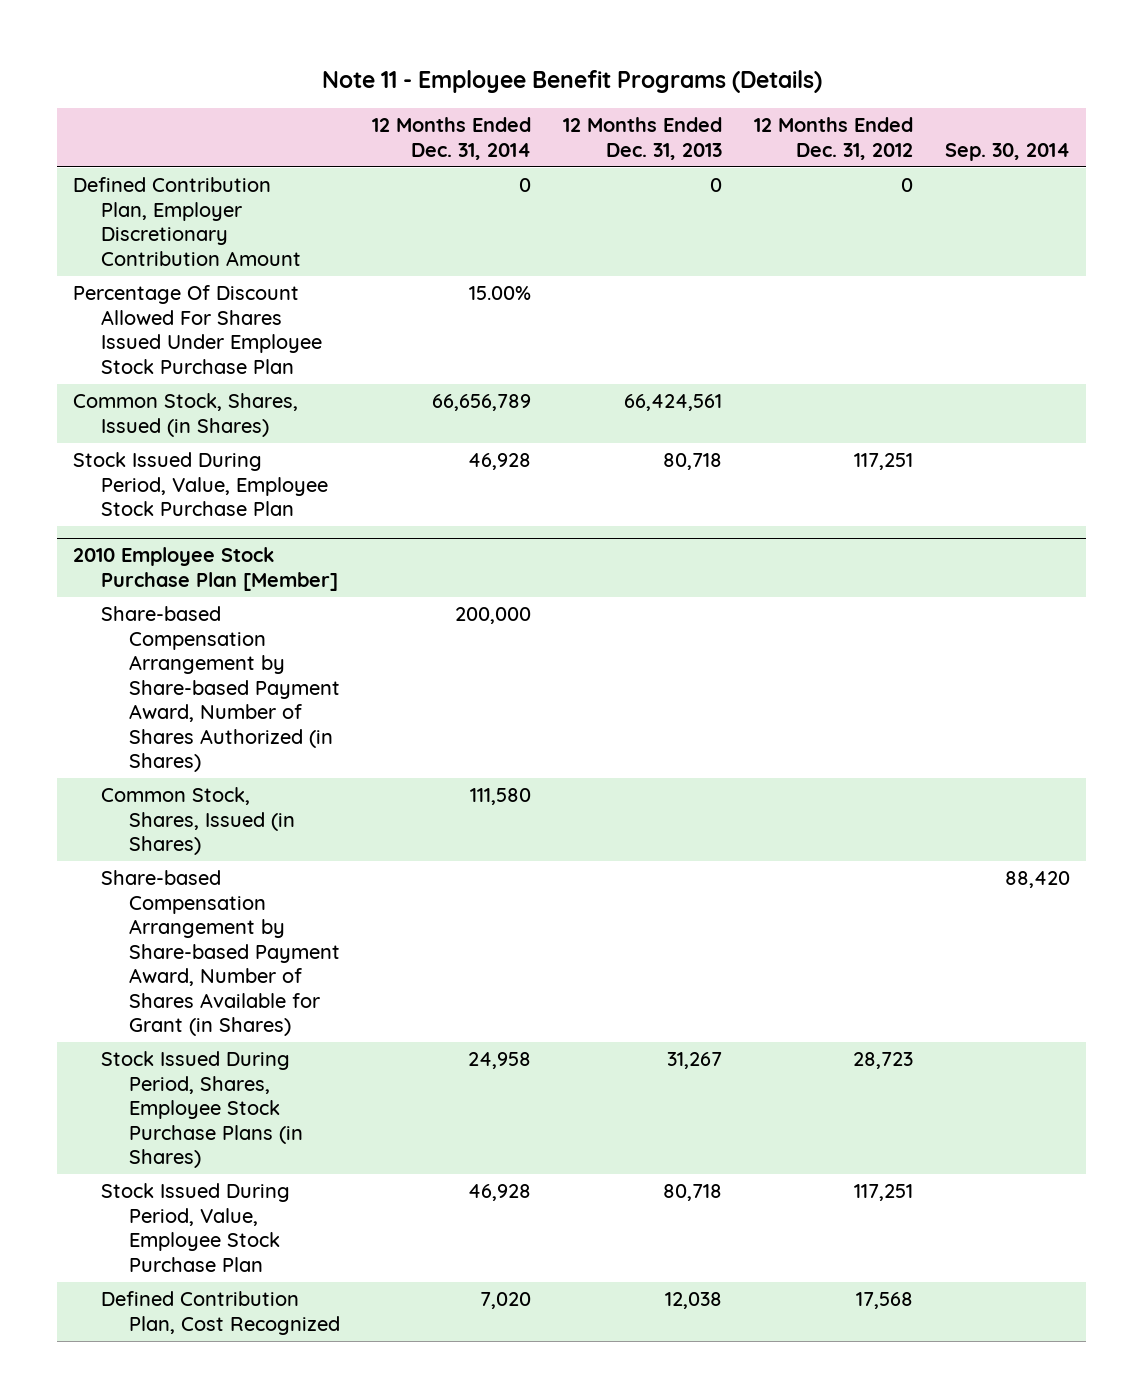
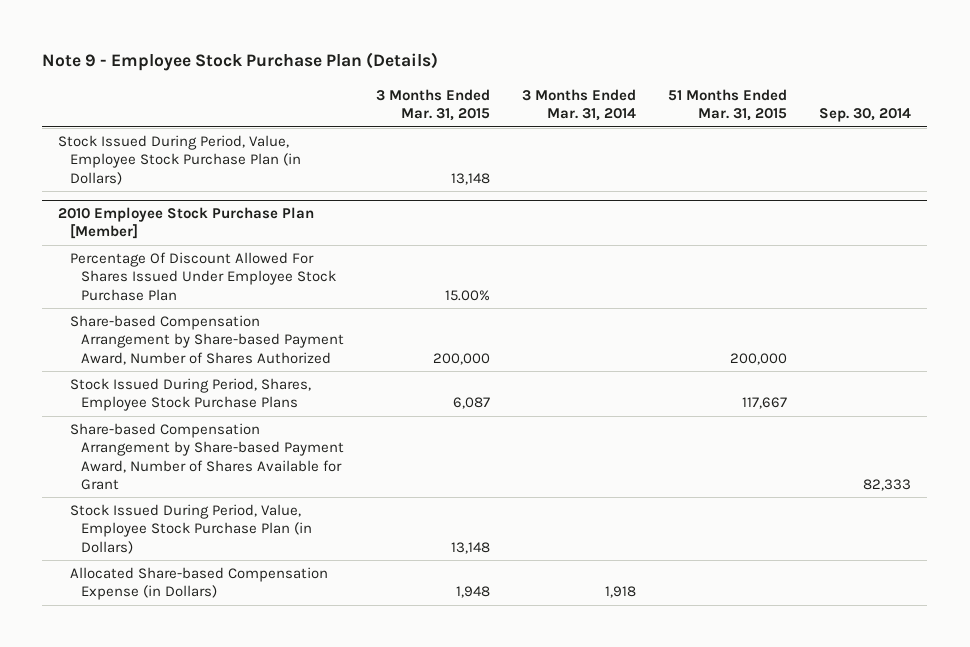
- Note 11 - Employee Benefit Programs (Details)
+ Note 9 - Employee Stock Purchase Plan (Details)
- | 12 Months Ended Dec. 31, 2014 | 12 Months Ended Dec. 31, 2013 | 12 Months Ended Dec. 31, 2012 | Sep. 30, 2014
+ | 3 Months Ended Mar. 31, 2015 | 3 Months Ended Mar. 31, 2014 | 51 Months Ended Mar. 31, 2015 | Sep. 30, 2014
- Defined Contribution Plan, Employer Discretionary Contribution Amount | 0 | 0 | 0 |
- Percentage Of Discount Allowed For Shares Issued Under Employee Stock Purchase Plan | 15.00% | | |
- Common Stock, Shares, Issued (in Shares) | 66,656,789 | 66,424,561 | |
- Stock Issued During Period, Value, Employee Stock Purchase Plan | 46,928 | 80,718 | 117,251 |
+ Stock Issued During Period, Value, Employee Stock Purchase Plan (in Dollars) | 13,148 | | |
@ 2010 Employee Stock Purchase Plan [Member]
- Share-based Compensation Arrangement by Share-based Payment Award, Number of Shares Authorized (in Shares) | 200,000 | | |
- Common Stock, Shares, Issued (in Shares) | 111,580 | | |
- Share-based Compensation Arrangement by Share-based Payment Award, Number of Shares Available for Grant (in Shares) | | | | 88,420
- Stock Issued During Period, Shares, Employee Stock Purchase Plans (in Shares) | 24,958 | 31,267 | 28,723 |
- Stock Issued During Period, Value, Employee Stock Purchase Plan | 46,928 | 80,718 | 117,251 |
- Defined Contribution Plan, Cost Recognized | 7,020 | 12,038 | 17,568 |
+ Percentage Of Discount Allowed For Shares Issued Under Employee Stock Purchase Plan | 15.00% | | |
+ Share-based Compensation Arrangement by Share-based Payment Award, Number of Shares Authorized | 200,000 | | 200,000 |
+ Stock Issued During Period, Shares, Employee Stock Purchase Plans | 6,087 | | 117,667 |
+ Share-based Compensation Arrangement by Share-based Payment Award, Number of Shares Available for Grant | | | | 82,333
+ Stock Issued During Period, Value, Employee Stock Purchase Plan (in Dollars) | 13,148 | | |
+ Allocated Share-based Compensation Expense (in Dollars) | 1,948 | 1,918 | |

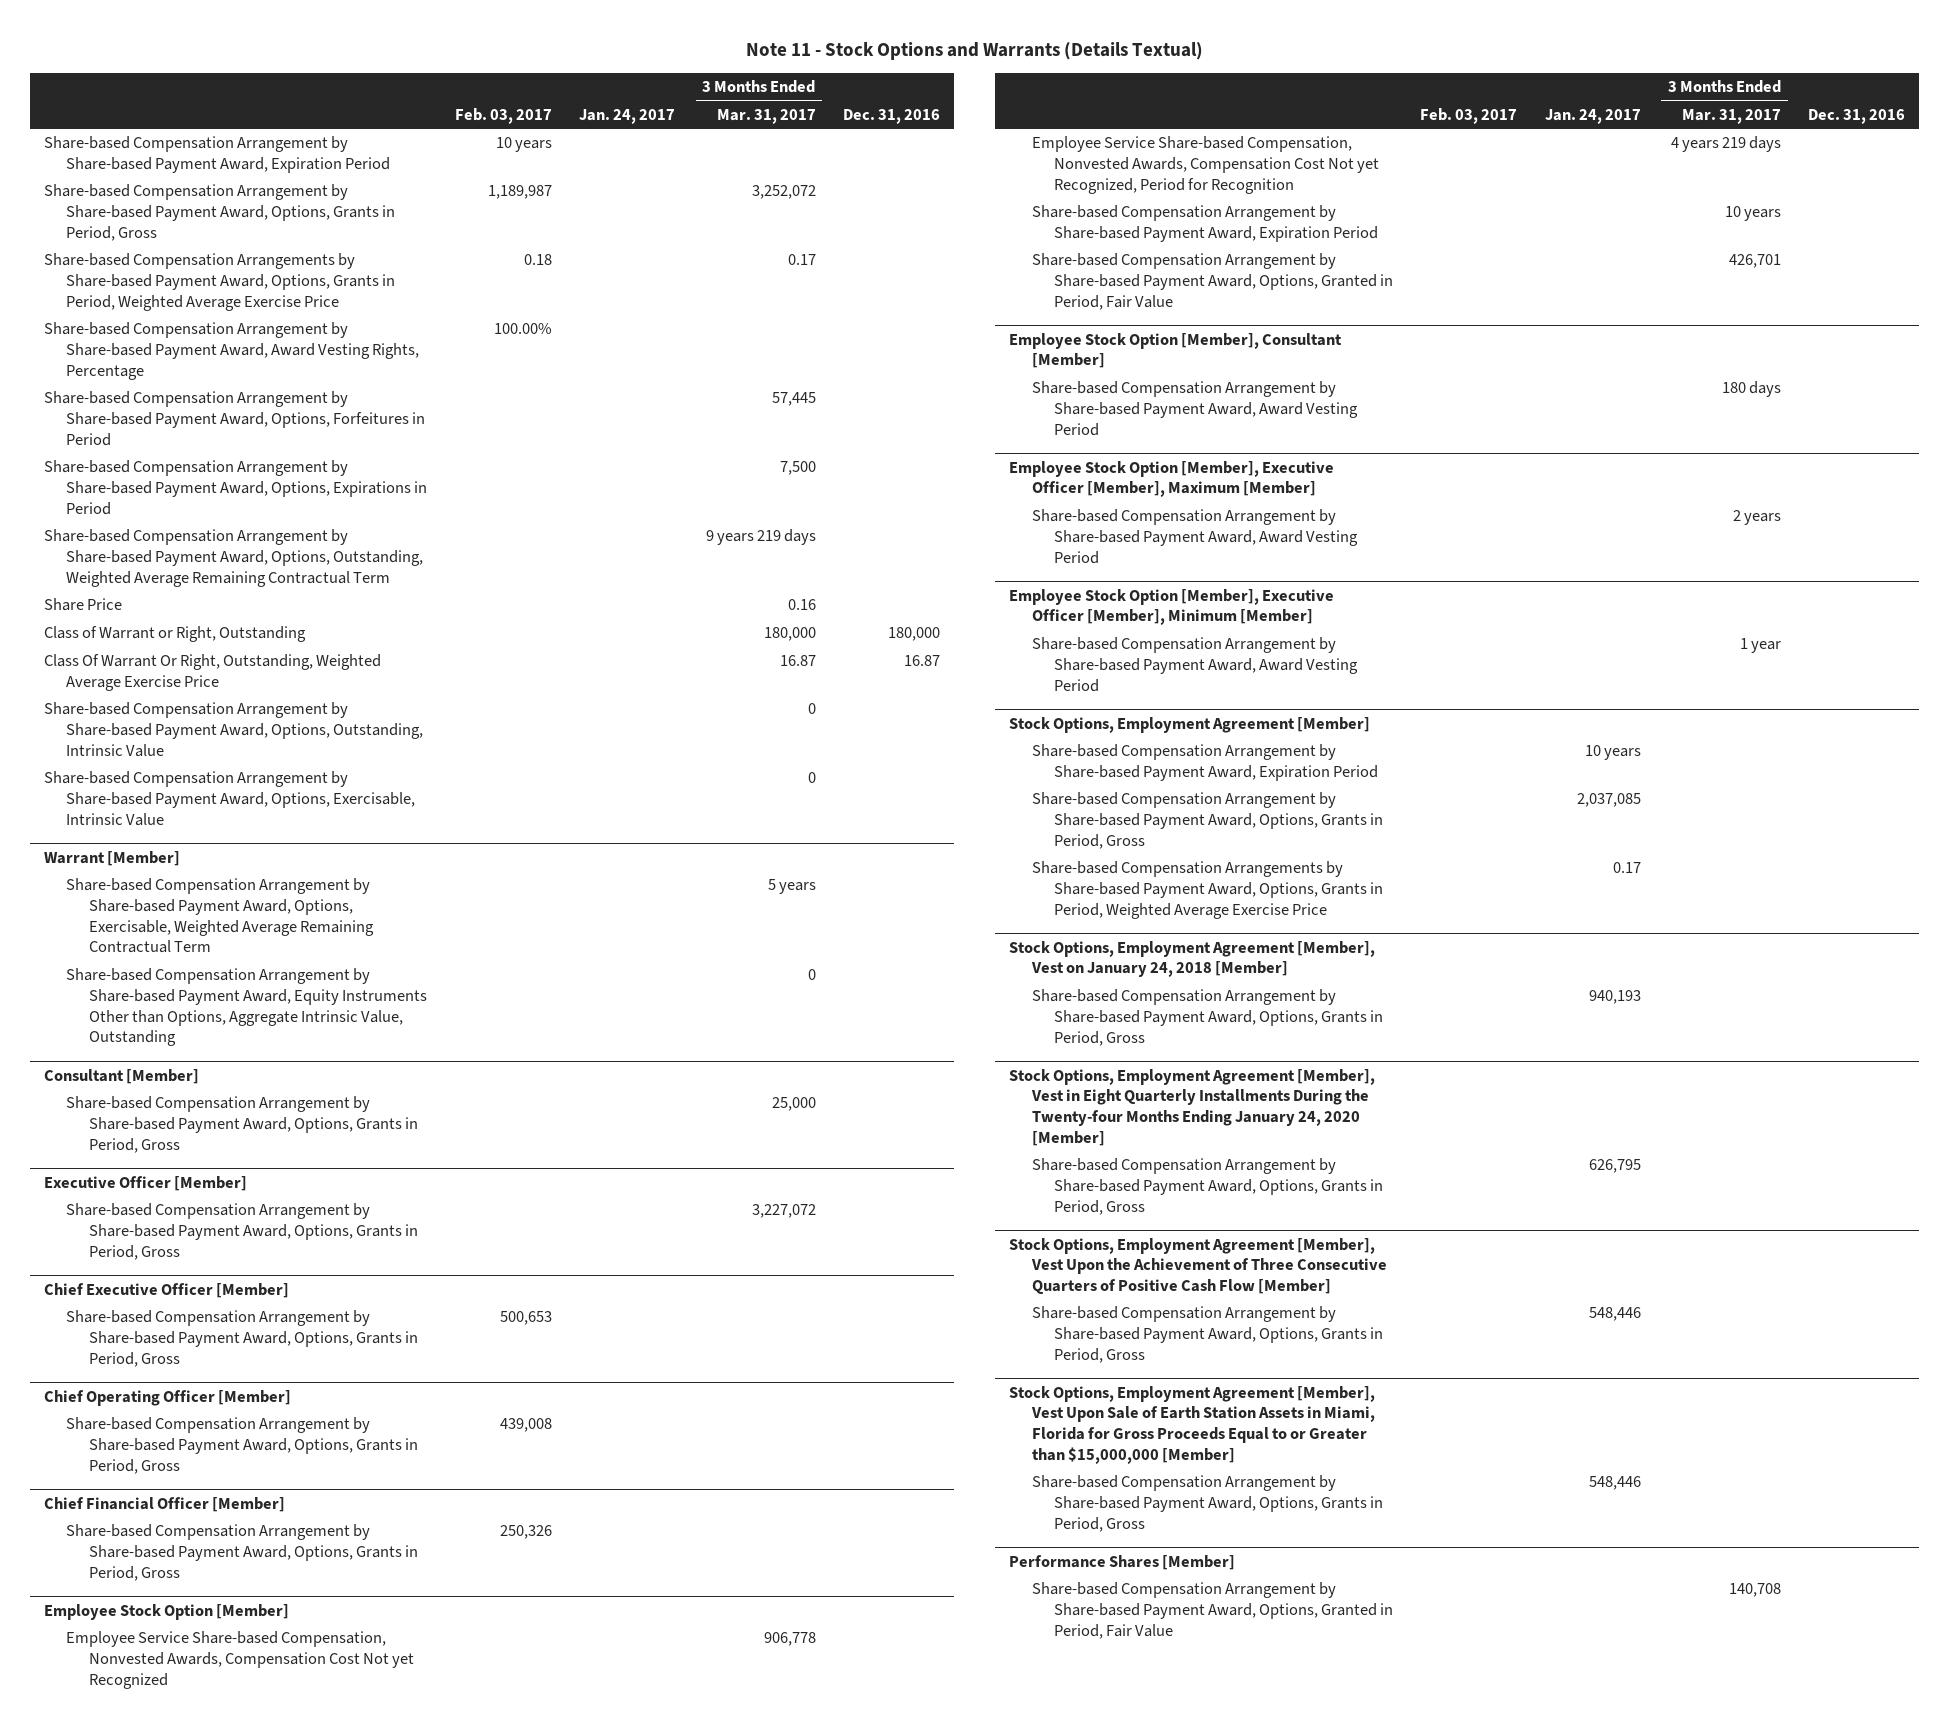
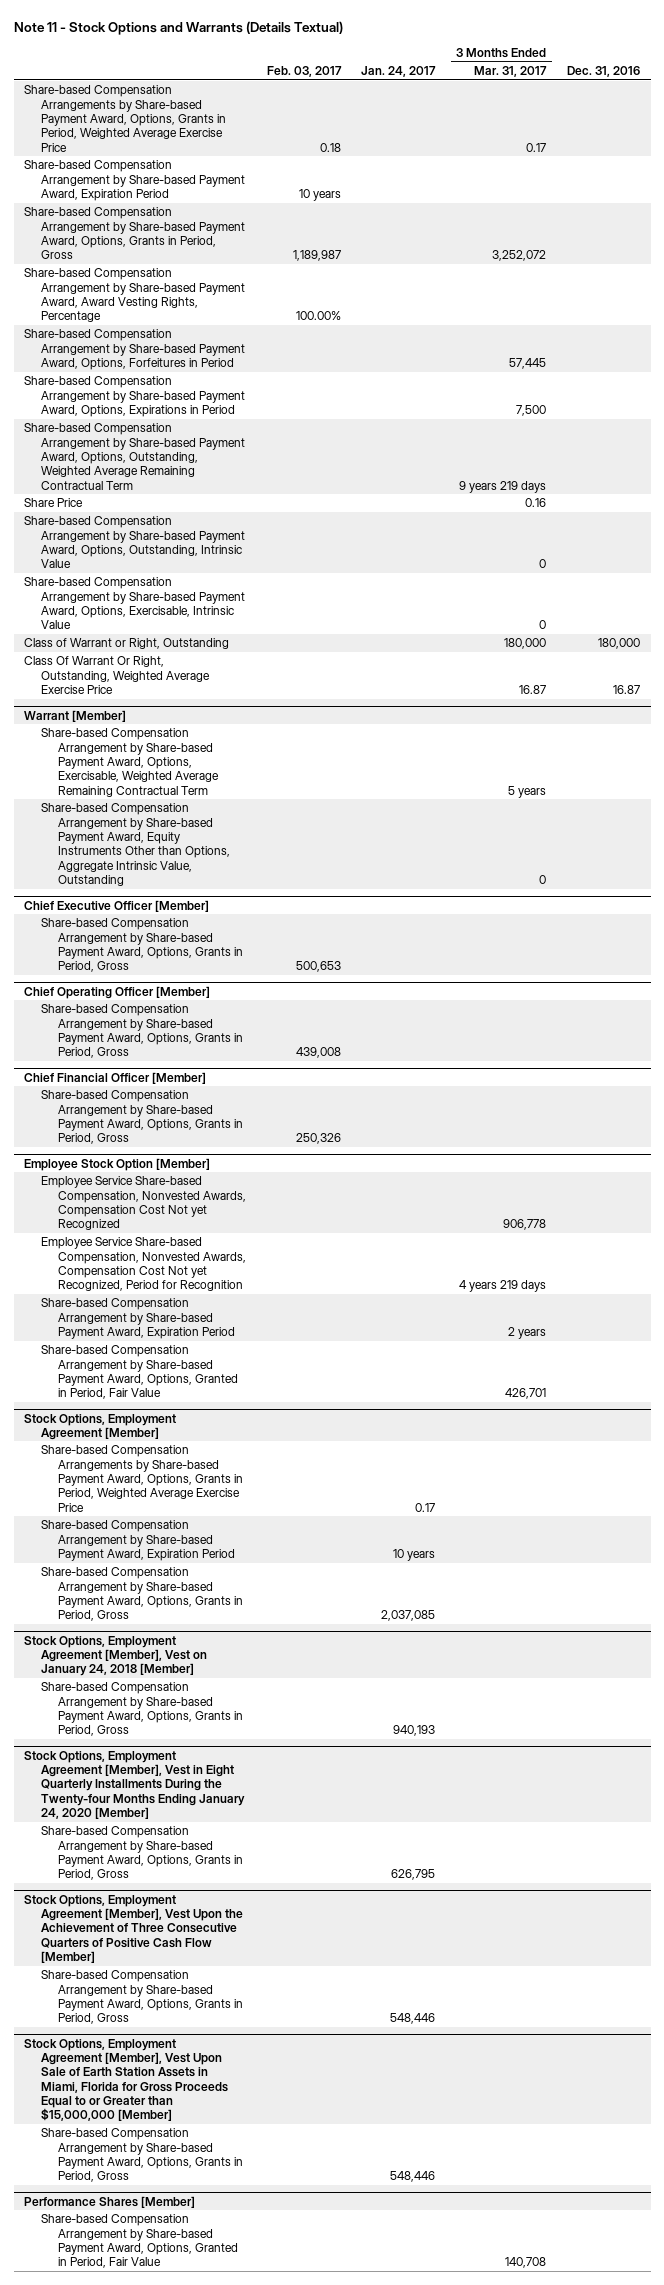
moved up: Share-based Compensation Arrangements by Share-based Payment Award, Options, Grants in Period, Weighted Average Exercise Price | 0.18 | | 0.17 |
moved down: Class of Warrant or Right, Outstanding | | | 180,000 | 180,000
moved down: Class Of Warrant Or Right, Outstanding, Weighted Average Exercise Price | | | 16.87 | 16.87
- Consultant [Member]
- Share-based Compensation Arrangement by Share-based Payment Award, Options, Grants in Period, Gross | | | 25,000 |
- Executive Officer [Member]
- Share-based Compensation Arrangement by Share-based Payment Award, Options, Grants in Period, Gross | | | 3,227,072 |
@ Employee Stock Option [Member]
- Share-based Compensation Arrangement by Share-based Payment Award, Expiration Period | | | 10 years |
+ Share-based Compensation Arrangement by Share-based Payment Award, Expiration Period | | | 2 years |
- Employee Stock Option [Member], Consultant [Member]
- Share-based Compensation Arrangement by Share-based Payment Award, Award Vesting Period | | | 180 days |
- Employee Stock Option [Member], Executive Officer [Member], Maximum [Member]
- Share-based Compensation Arrangement by Share-based Payment Award, Award Vesting Period | | | 2 years |
- Employee Stock Option [Member], Executive Officer [Member], Minimum [Member]
- Share-based Compensation Arrangement by Share-based Payment Award, Award Vesting Period | | | 1 year |
@ Stock Options, Employment Agreement [Member]
moved up: Share-based Compensation Arrangements by Share-based Payment Award, Options, Grants in Period, Weighted Average Exercise Price | | 0.17 | |

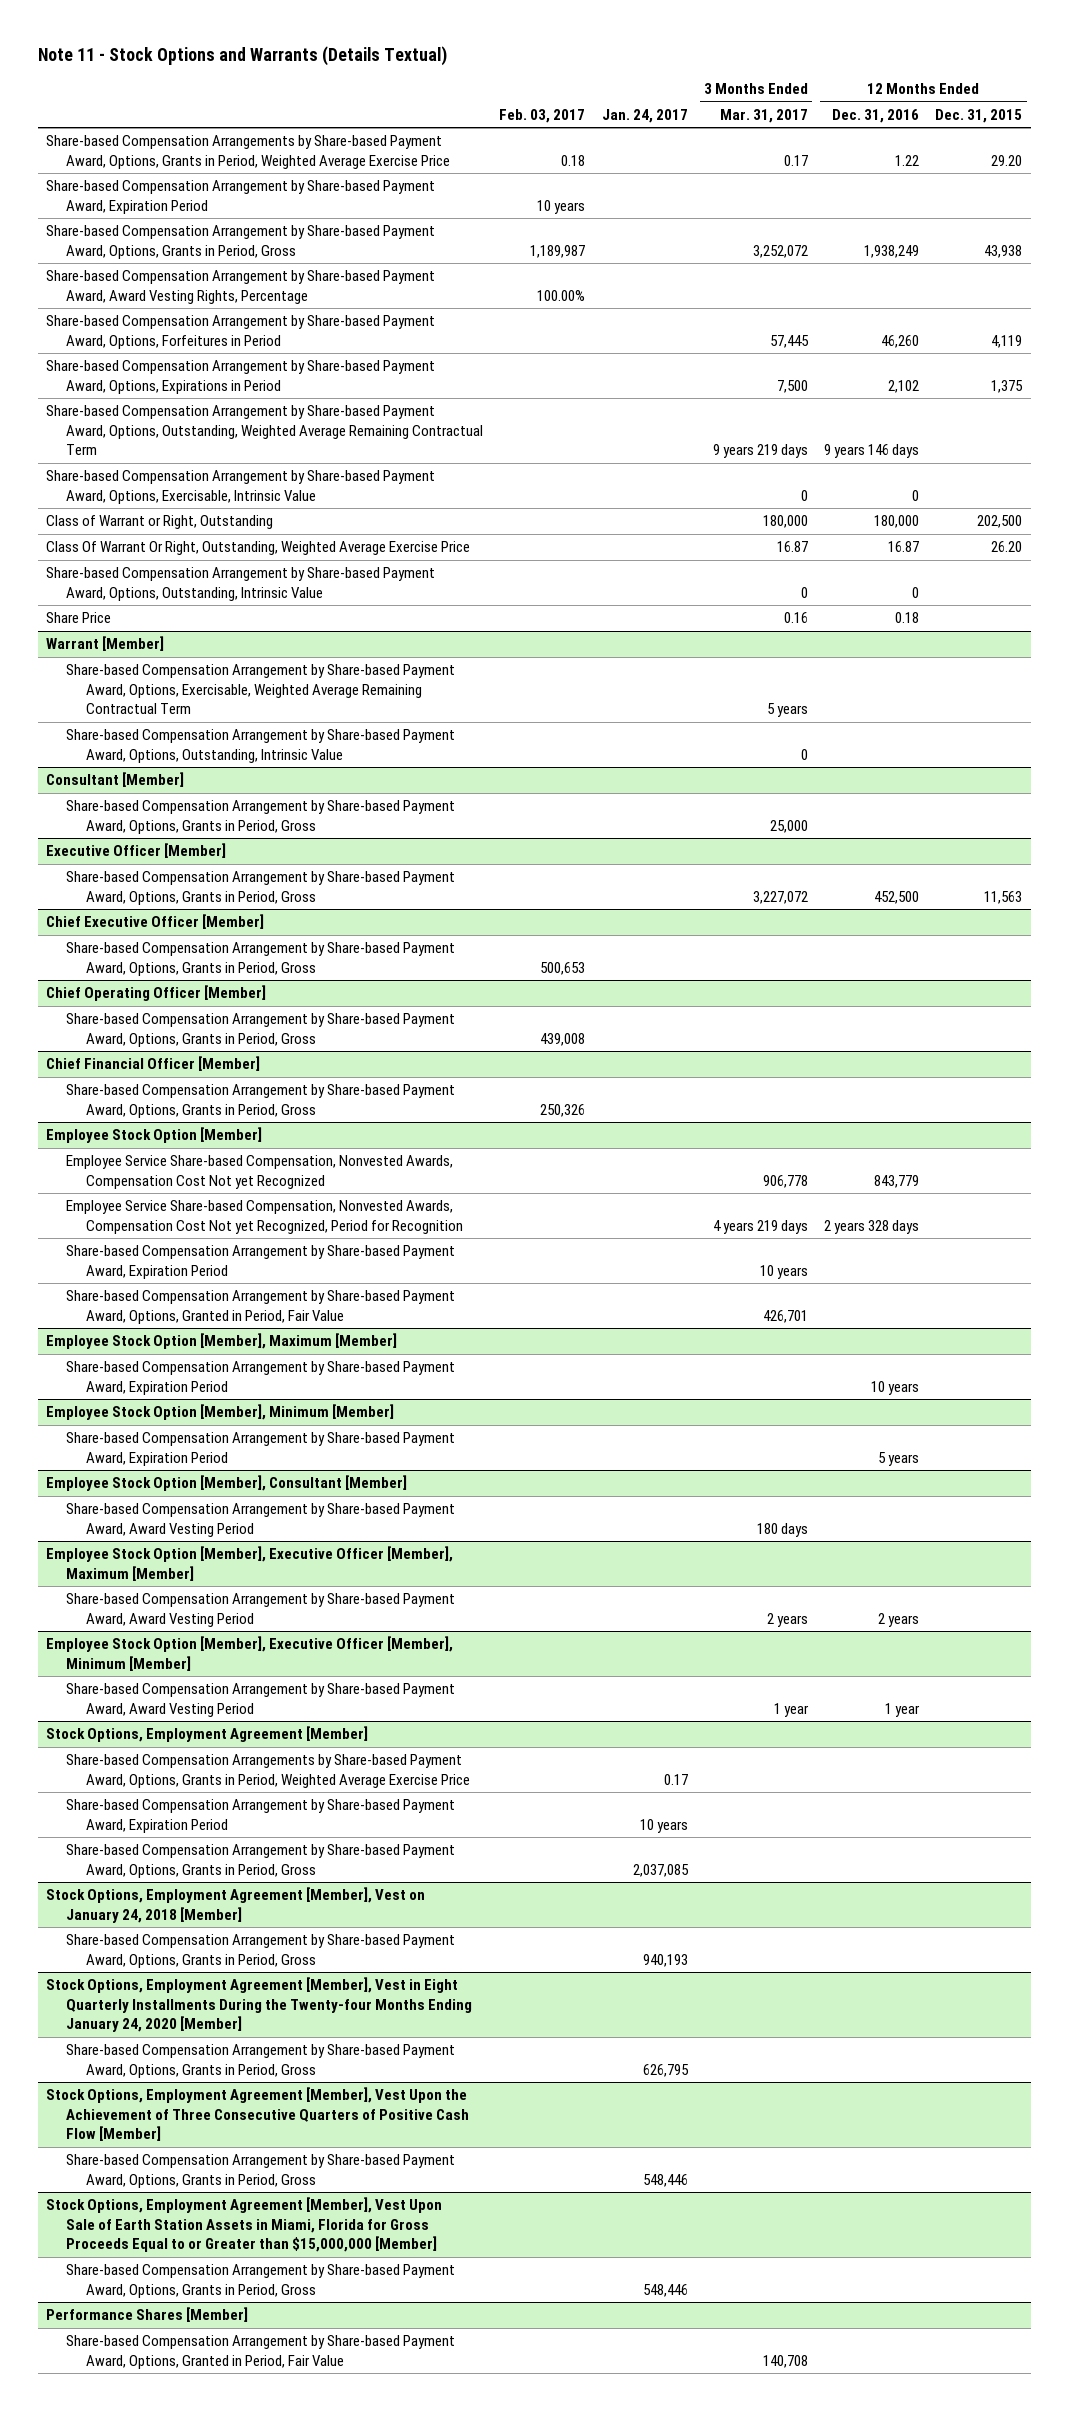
- | Feb. 03, 2017 | Jan. 24, 2017 | 3 Months Ended Mar. 31, 2017 | Dec. 31, 2016
+ | Feb. 03, 2017 | Jan. 24, 2017 | 3 Months Ended Mar. 31, 2017 | 12 Months Ended Dec. 31, 2016 | 12 Months Ended Dec. 31, 2015
moved down: Share-based Compensation Arrangement by Share-based Payment Award, Options, Outstanding, Intrinsic Value | | | 0 | 0 |
moved down: Share Price | | | 0.16 | 0.18 |
@ Warrant [Member]
- Share-based Compensation Arrangement by Share-based Payment Award, Equity Instruments Other than Options, Aggregate Intrinsic Value, Outstanding | | | 0 |
+ Share-based Compensation Arrangement by Share-based Payment Award, Options, Outstanding, Intrinsic Value | | | 0 | |
+ Consultant [Member]
+ Share-based Compensation Arrangement by Share-based Payment Award, Options, Grants in Period, Gross | | | 25,000 | |
+ Executive Officer [Member]
+ Share-based Compensation Arrangement by Share-based Payment Award, Options, Grants in Period, Gross | | | 3,227,072 | 452,500 | 11,563
@ Employee Stock Option [Member]
- Share-based Compensation Arrangement by Share-based Payment Award, Expiration Period | | | 2 years |
+ Share-based Compensation Arrangement by Share-based Payment Award, Expiration Period | | | 10 years | |
+ Employee Stock Option [Member], Maximum [Member]
+ Share-based Compensation Arrangement by Share-based Payment Award, Expiration Period | | | | 10 years |
+ Employee Stock Option [Member], Minimum [Member]
+ Share-based Compensation Arrangement by Share-based Payment Award, Expiration Period | | | | 5 years |
+ Employee Stock Option [Member], Consultant [Member]
+ Share-based Compensation Arrangement by Share-based Payment Award, Award Vesting Period | | | 180 days | |
+ Employee Stock Option [Member], Executive Officer [Member], Maximum [Member]
+ Share-based Compensation Arrangement by Share-based Payment Award, Award Vesting Period | | | 2 years | 2 years |
+ Employee Stock Option [Member], Executive Officer [Member], Minimum [Member]
+ Share-based Compensation Arrangement by Share-based Payment Award, Award Vesting Period | | | 1 year | 1 year |

